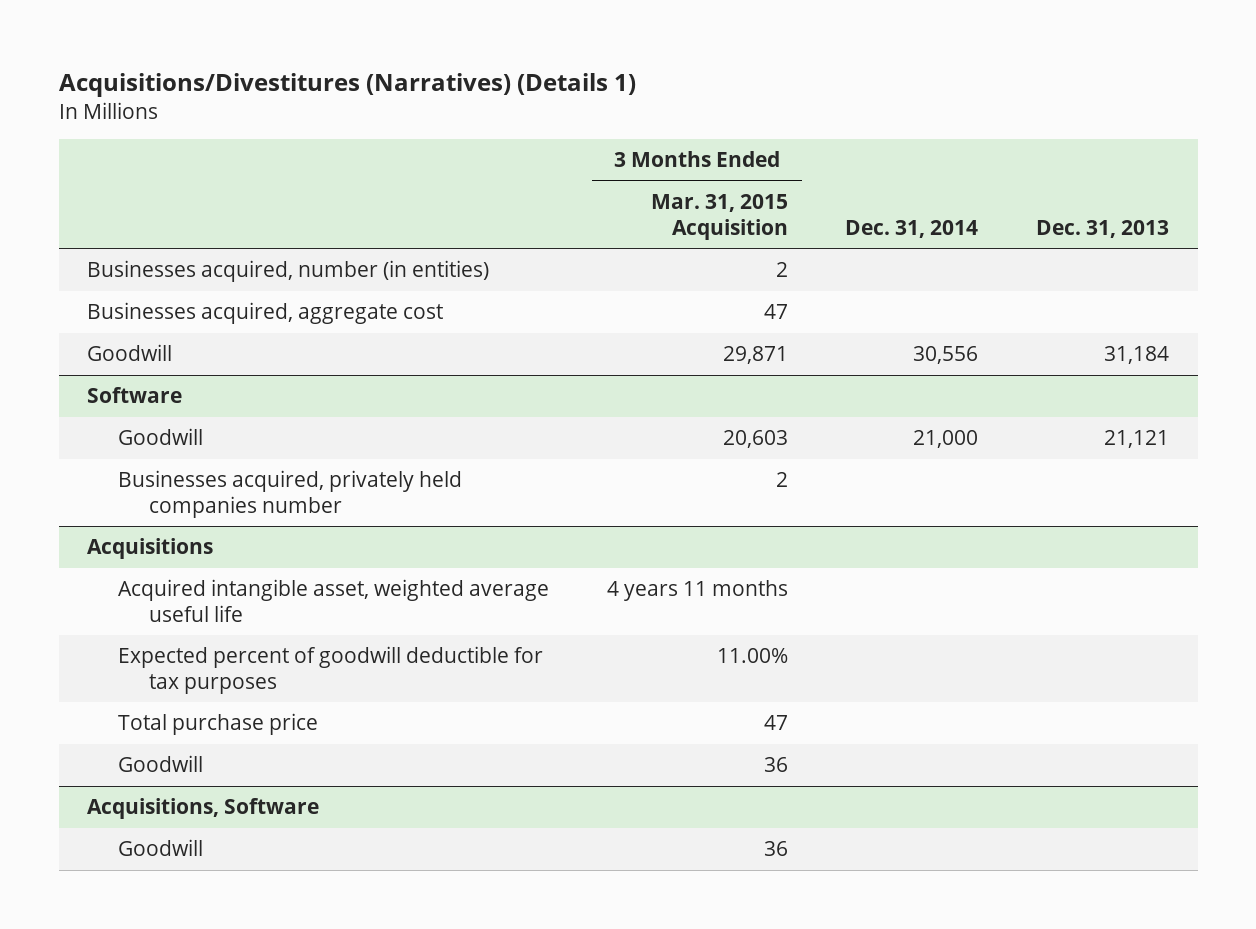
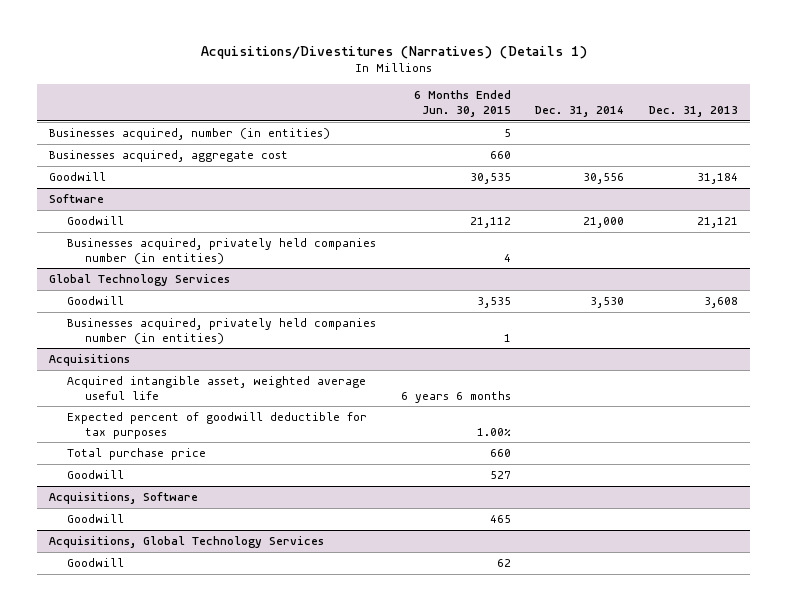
- | 3 Months Ended Mar. 31, 2015 Acquisition | Dec. 31, 2014 | Dec. 31, 2013
+ | 6 Months Ended Jun. 30, 2015 | Dec. 31, 2014 | Dec. 31, 2013
@ Software
- Businesses acquired, privately held companies number | 2 | |
+ Businesses acquired, privately held companies number (in entities) | 4 | |
+ Global Technology Services
+ Goodwill | 3,535 | 3,530 | 3,608
+ Businesses acquired, privately held companies number (in entities) | 1 | |
+ Acquisitions, Global Technology Services
+ Goodwill | 62 | |

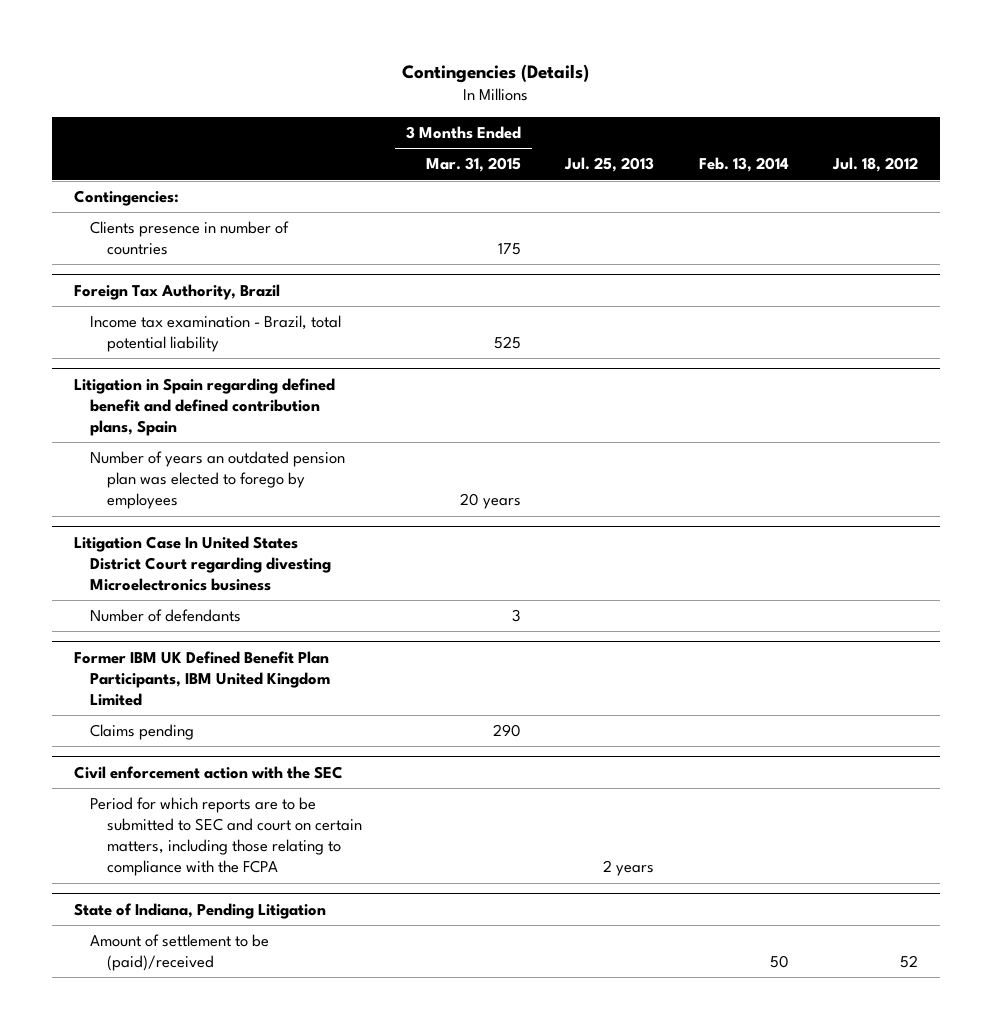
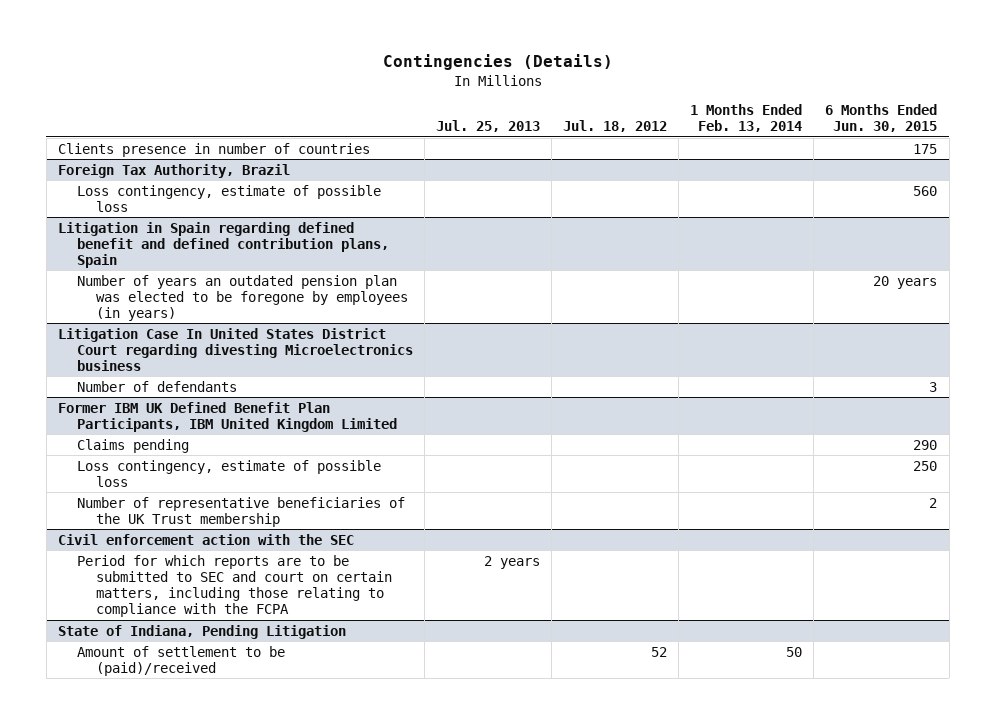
- | 3 Months Ended Mar. 31, 2015 | Jul. 25, 2013 | Feb. 13, 2014 | Jul. 18, 2012
+ | Jul. 25, 2013 | Jul. 18, 2012 | 1 Months Ended Feb. 13, 2014 | 6 Months Ended Jun. 30, 2015
- Contingencies:
@ Foreign Tax Authority, Brazil
- Income tax examination - Brazil, total potential liability | 525 | | |
+ Loss contingency, estimate of possible loss | | | | 560
@ Litigation in Spain regarding defined benefit and defined contribution plans, Spain
- Number of years an outdated pension plan was elected to forego by employees | 20 years | | |
+ Number of years an outdated pension plan was elected to be foregone by employees (in years) | | | | 20 years
@ Former IBM UK Defined Benefit Plan Participants, IBM United Kingdom Limited
+ Loss contingency, estimate of possible loss | | | | 250
+ Number of representative beneficiaries of the UK Trust membership | | | | 2

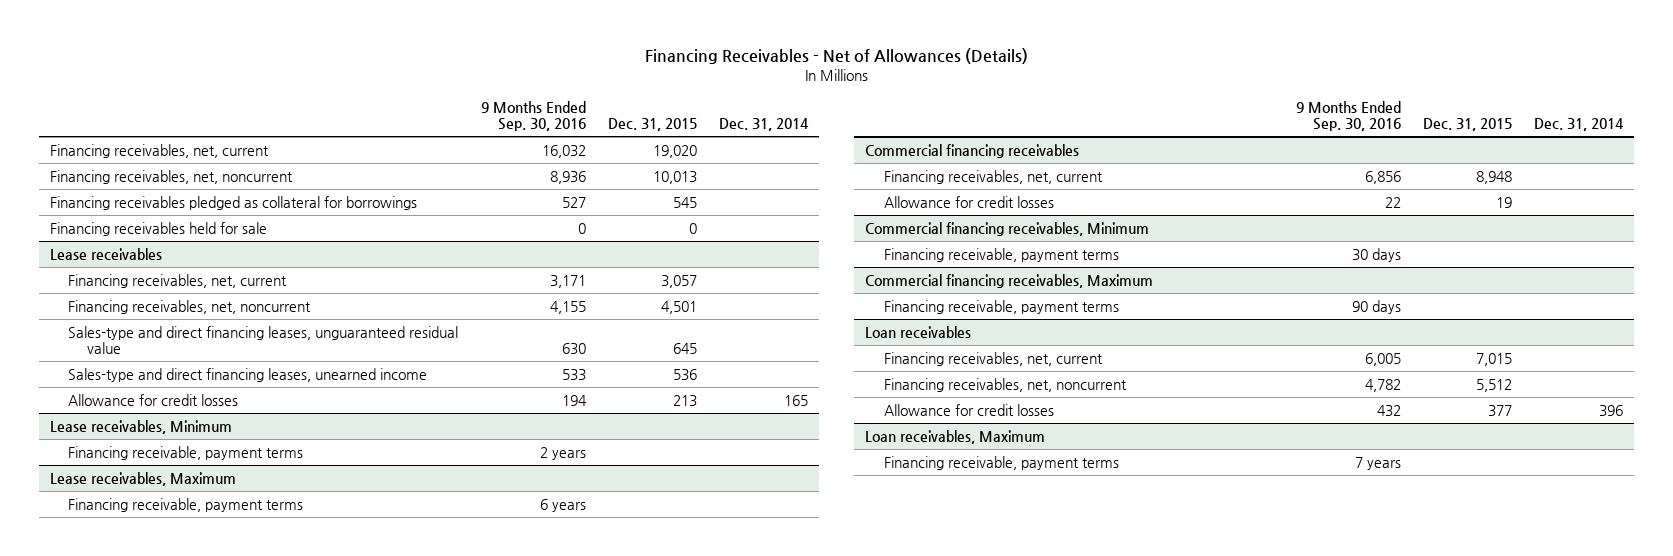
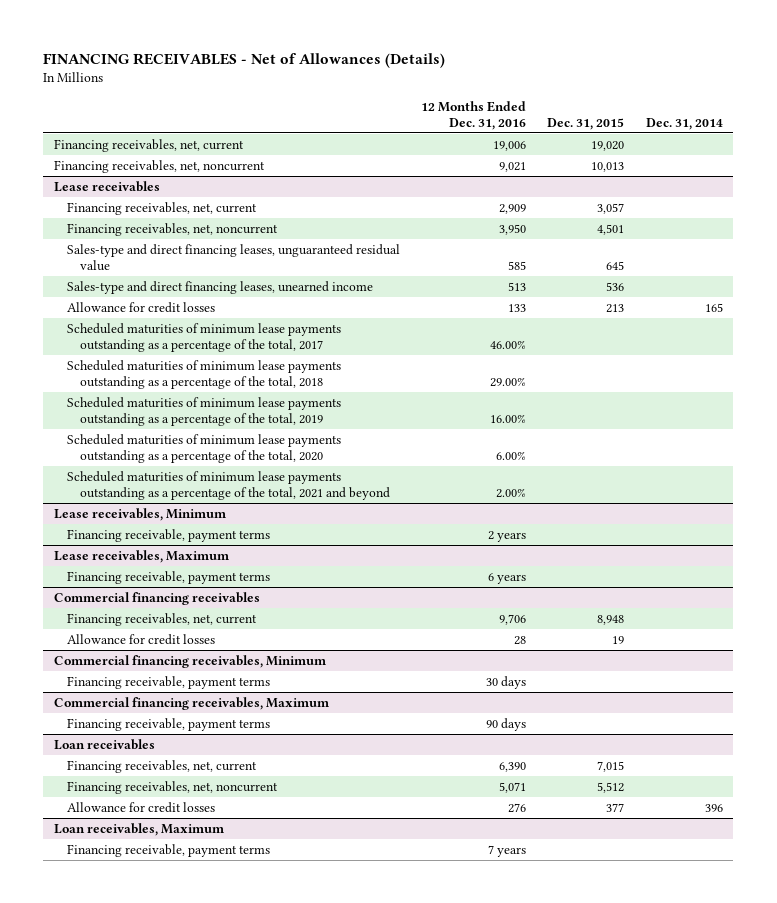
- Financing Receivables - Net of Allowances (Details)
+ FINANCING RECEIVABLES - Net of Allowances (Details)
- | 9 Months Ended Sep. 30, 2016 | Dec. 31, 2015 | Dec. 31, 2014
+ | 12 Months Ended Dec. 31, 2016 | Dec. 31, 2015 | Dec. 31, 2014
- Financing receivables pledged as collateral for borrowings | 527 | 545 |
- Financing receivables held for sale | 0 | 0 |
@ Lease receivables
+ Scheduled maturities of minimum lease payments outstanding as a percentage of the total, 2017 | 46.00% | |
+ Scheduled maturities of minimum lease payments outstanding as a percentage of the total, 2018 | 29.00% | |
+ Scheduled maturities of minimum lease payments outstanding as a percentage of the total, 2019 | 16.00% | |
+ Scheduled maturities of minimum lease payments outstanding as a percentage of the total, 2020 | 6.00% | |
+ Scheduled maturities of minimum lease payments outstanding as a percentage of the total, 2021 and beyond | 2.00% | |

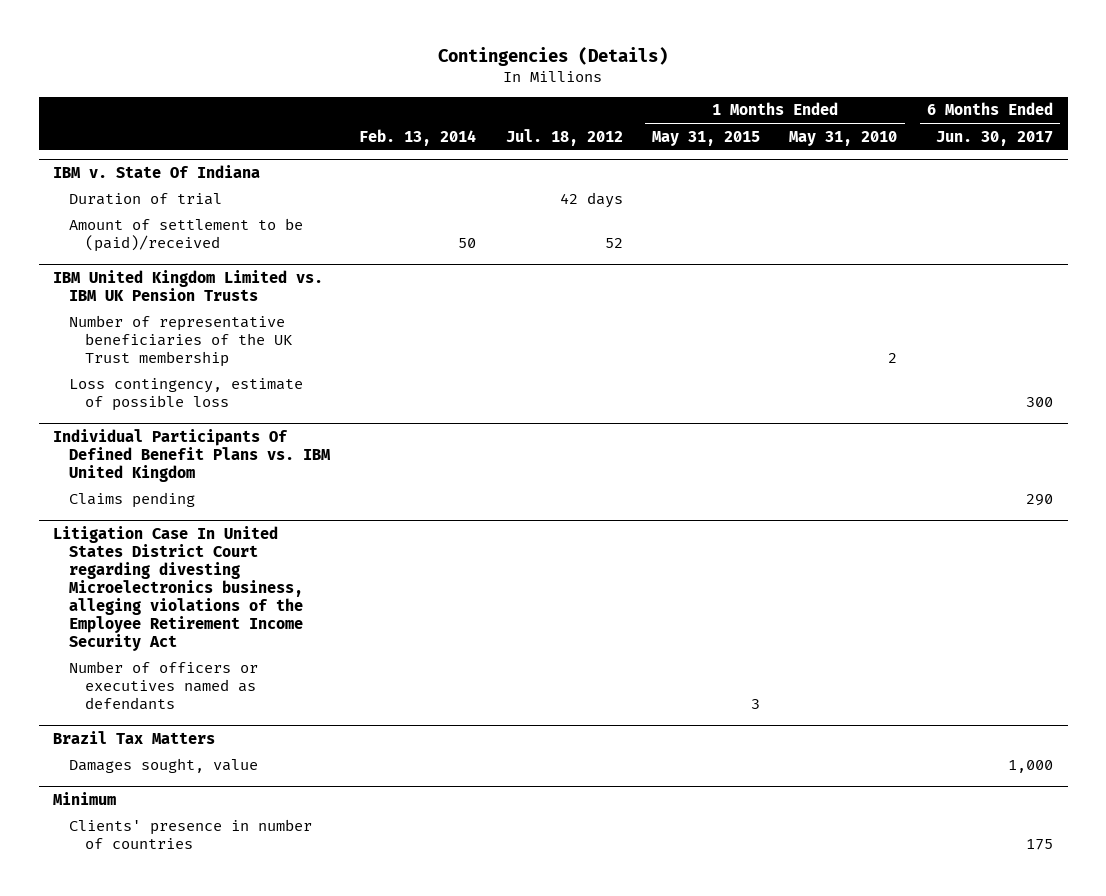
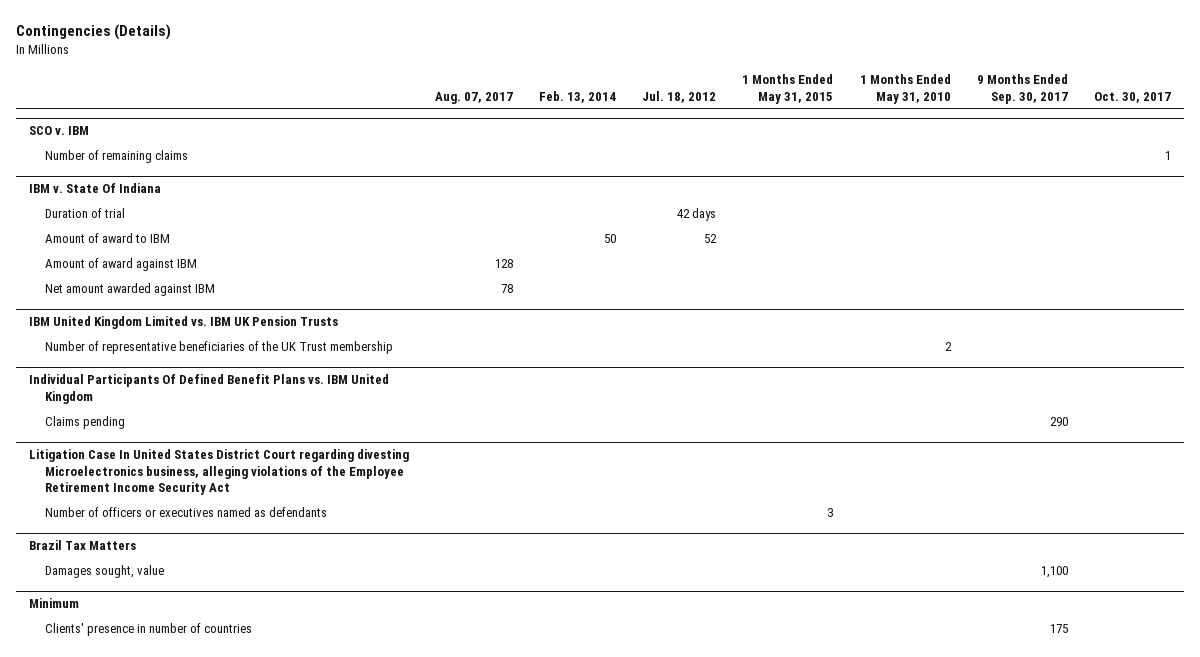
- | Feb. 13, 2014 | Jul. 18, 2012 | 1 Months Ended May 31, 2015 | 1 Months Ended May 31, 2010 | 6 Months Ended Jun. 30, 2017
+ | Aug. 07, 2017 | Feb. 13, 2014 | Jul. 18, 2012 | 1 Months Ended May 31, 2015 | 1 Months Ended May 31, 2010 | 9 Months Ended Sep. 30, 2017 | Oct. 30, 2017
+ SCO v. IBM
+ Number of remaining claims | | | | | | | 1
@ IBM v. State Of Indiana
- Amount of settlement to be (paid)/received | 50 | 52 | | |
+ Amount of award to IBM | | 50 | 52 | | | |
+ Amount of award against IBM | 128 | | | | | |
+ Net amount awarded against IBM | 78 | | | | | |
@ IBM United Kingdom Limited vs. IBM UK Pension Trusts
- Loss contingency, estimate of possible loss | | | | | 300

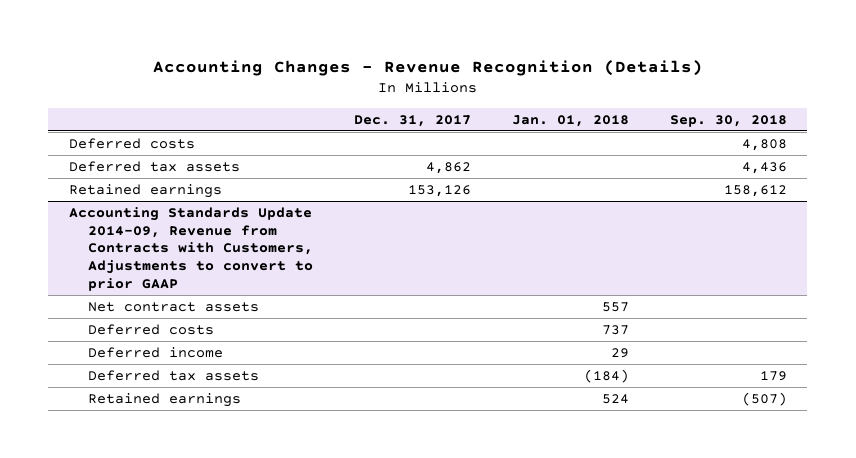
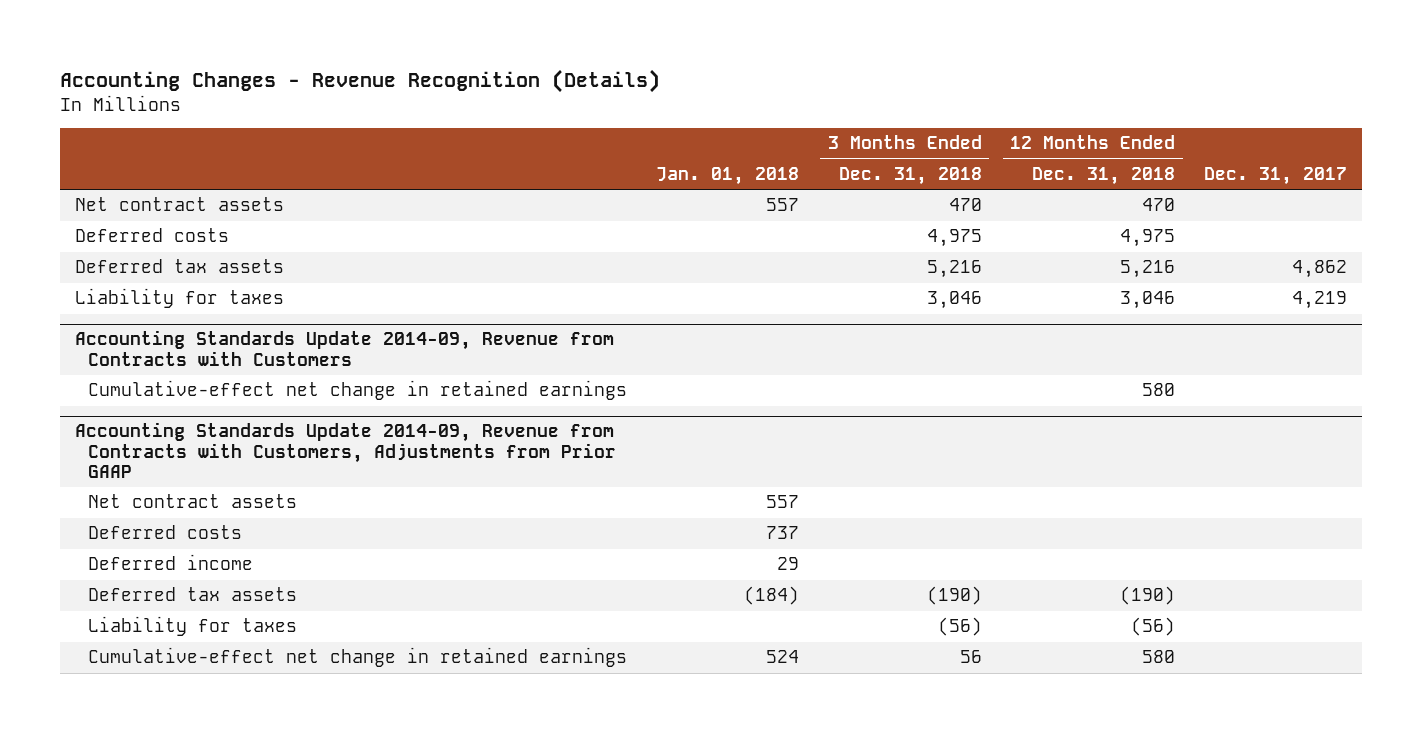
- | Dec. 31, 2017 | Jan. 01, 2018 | Sep. 30, 2018
+ | Jan. 01, 2018 | 3 Months Ended Dec. 31, 2018 | 12 Months Ended Dec. 31, 2018 | Dec. 31, 2017
+ Net contract assets | 557 | 470 | 470 |
- Retained earnings | 153,126 | | 158,612
- Accounting Standards Update 2014-09, Revenue from Contracts with Customers, Adjustments to convert to prior GAAP
+ Liability for taxes | | 3,046 | 3,046 | 4,219
+ Accounting Standards Update 2014-09, Revenue from Contracts with Customers
+ Cumulative-effect net change in retained earnings | | | 580 |
+ Accounting Standards Update 2014-09, Revenue from Contracts with Customers, Adjustments from Prior GAAP
- Retained earnings | | 524 | (507)
+ Liability for taxes | | (56) | (56) |
+ Cumulative-effect net change in retained earnings | 524 | 56 | 580 |

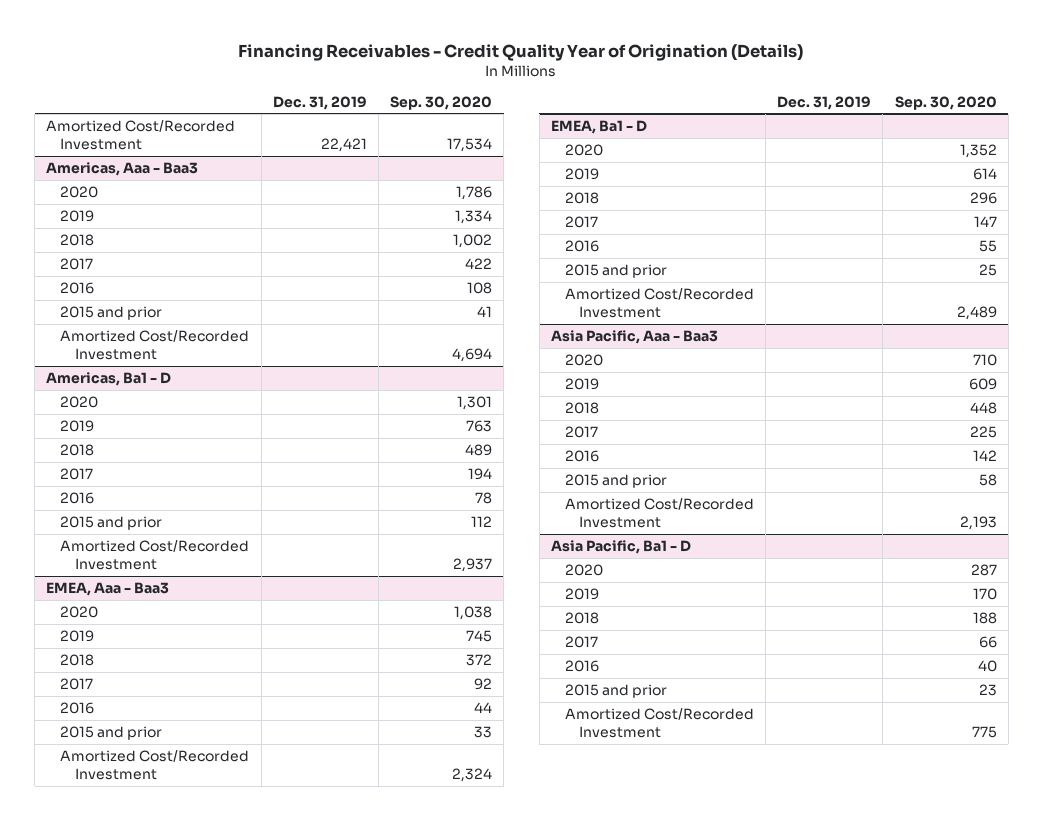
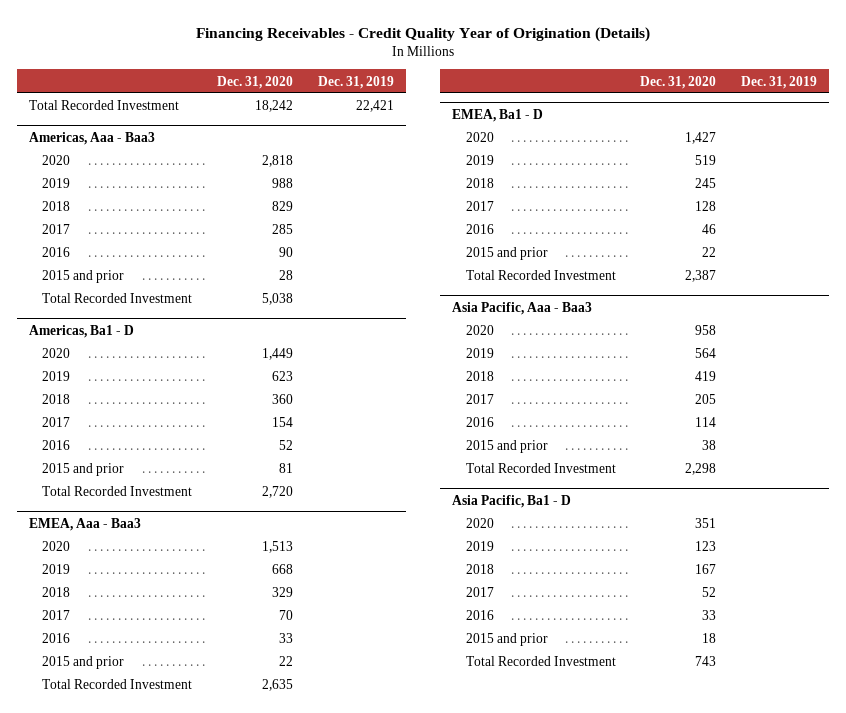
- | Dec. 31, 2019 | Sep. 30, 2020
+ | Dec. 31, 2020 | Dec. 31, 2019
- Amortized Cost/Recorded Investment | 22,421 | 17,534
+ Total Recorded Investment | 18,242 | 22,421
@ Americas, Aaa - Baa3
- Amortized Cost/Recorded Investment | | 4,694
+ Total Recorded Investment | 5,038 |
@ Americas, Ba1 - D
- Amortized Cost/Recorded Investment | | 2,937
+ Total Recorded Investment | 2,720 |
@ EMEA, Aaa - Baa3
- Amortized Cost/Recorded Investment | | 2,324
+ Total Recorded Investment | 2,635 |
@ EMEA, Ba1 - D
- Amortized Cost/Recorded Investment | | 2,489
+ Total Recorded Investment | 2,387 |
@ Asia Pacific, Aaa - Baa3
- Amortized Cost/Recorded Investment | | 2,193
+ Total Recorded Investment | 2,298 |
@ Asia Pacific, Ba1 - D
- Amortized Cost/Recorded Investment | | 775
+ Total Recorded Investment | 743 |

